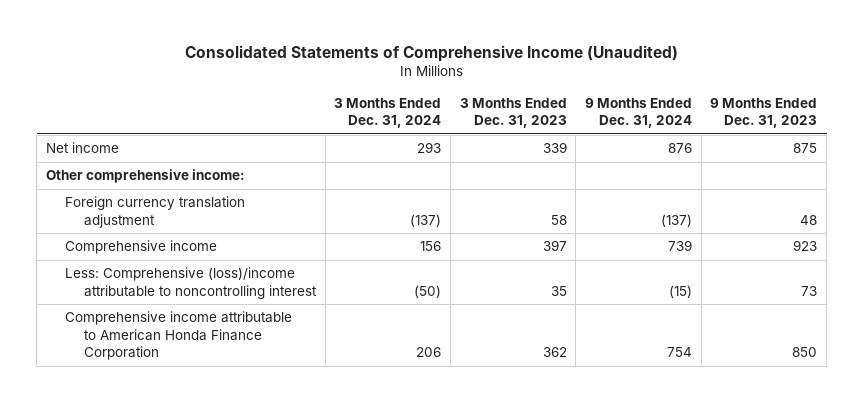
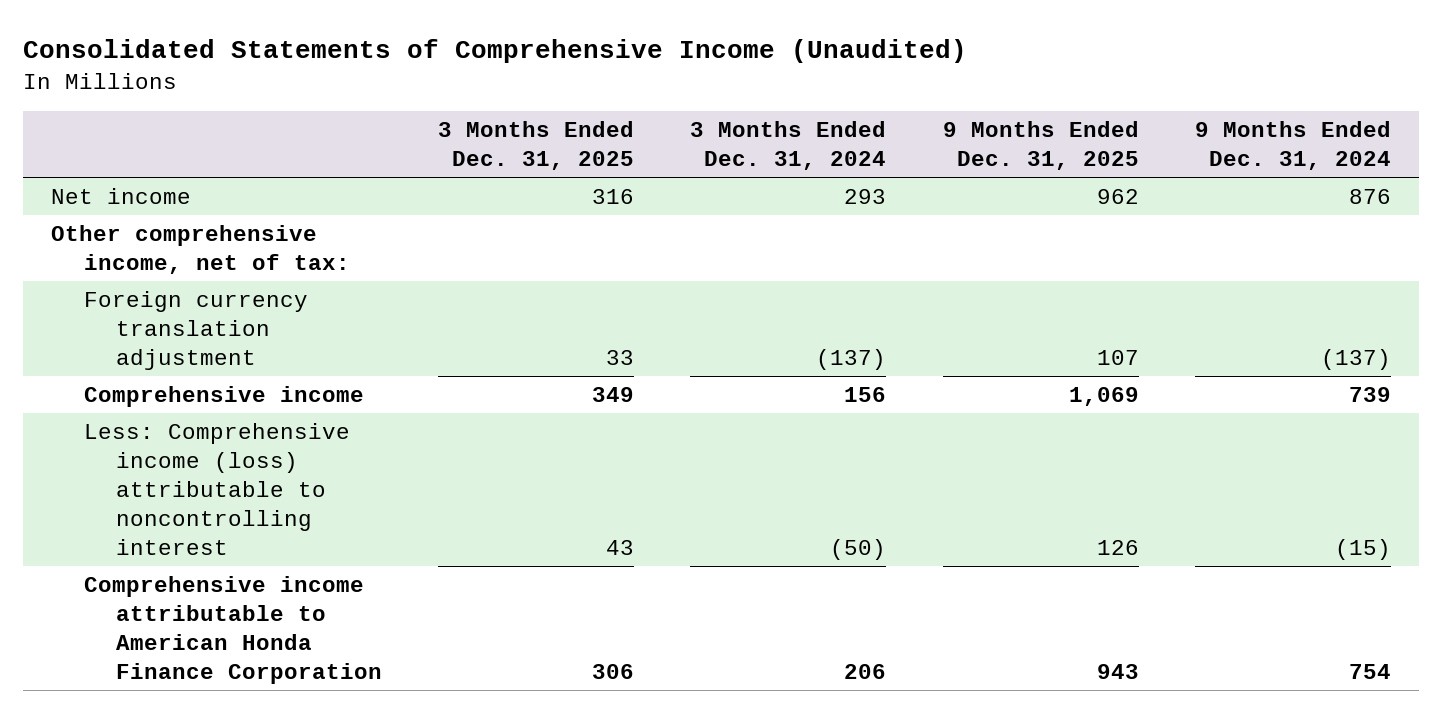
- | 3 Months Ended Dec. 31, 2024 | 3 Months Ended Dec. 31, 2023 | 9 Months Ended Dec. 31, 2024 | 9 Months Ended Dec. 31, 2023
+ | 3 Months Ended Dec. 31, 2025 | 3 Months Ended Dec. 31, 2024 | 9 Months Ended Dec. 31, 2025 | 9 Months Ended Dec. 31, 2024
- Other comprehensive income:
+ Other comprehensive income, net of tax:
- Less: Comprehensive (loss)/income attributable to noncontrolling interest | (50) | 35 | (15) | 73
+ Less: Comprehensive income (loss) attributable to noncontrolling interest | 43 | (50) | 126 | (15)

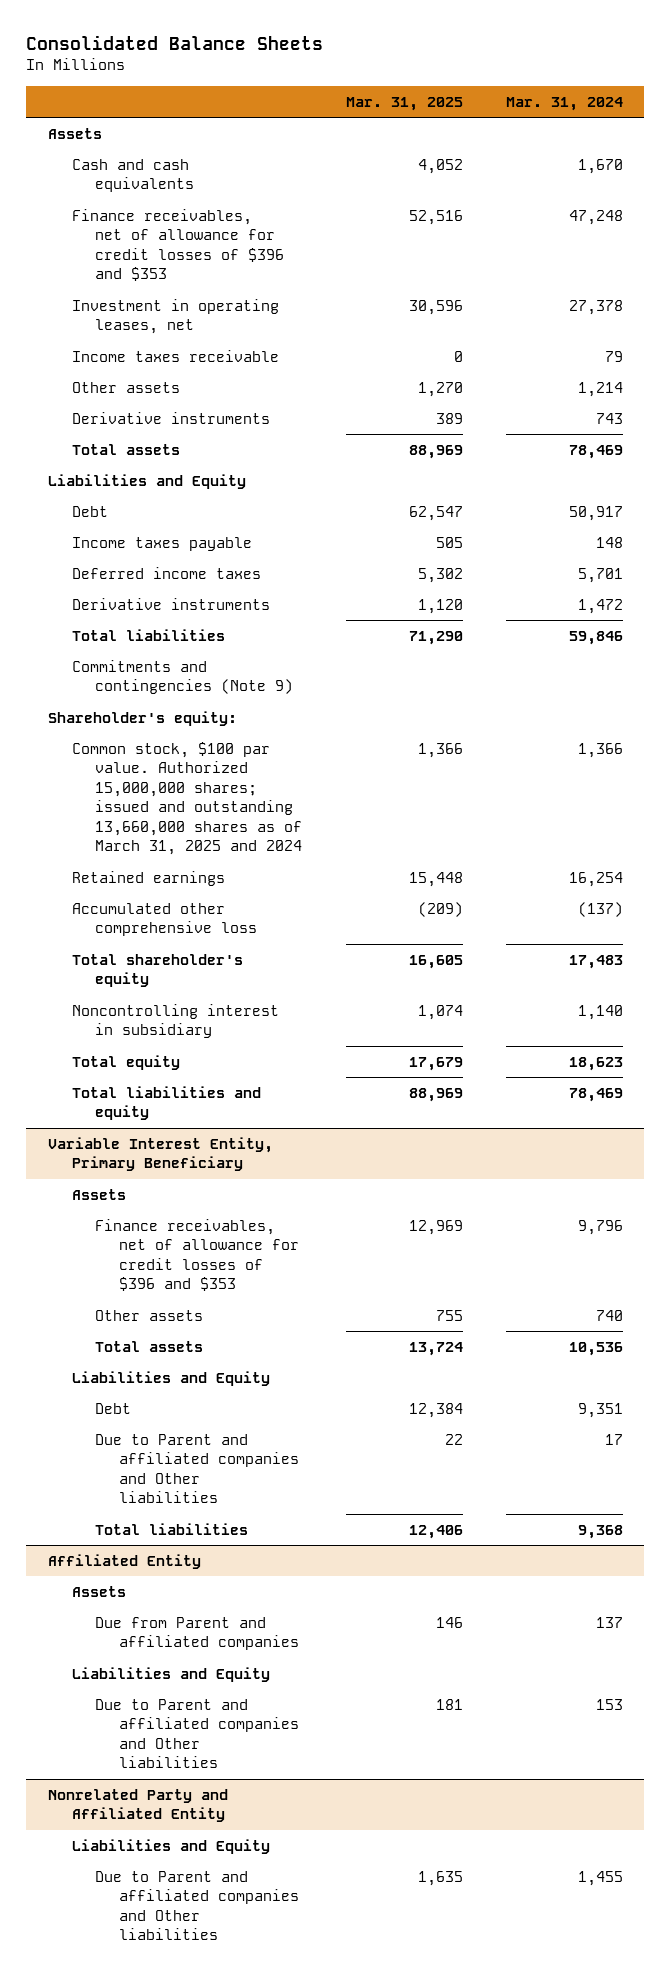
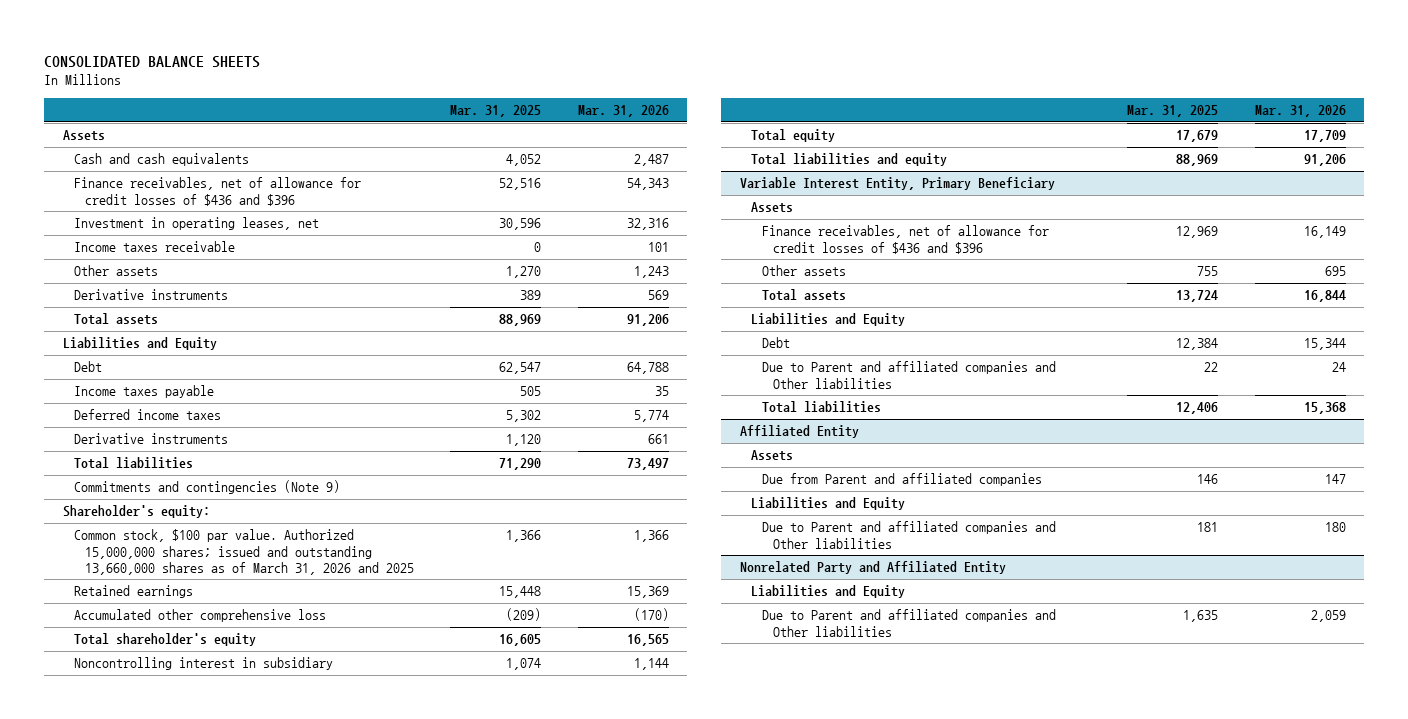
- Consolidated Balance Sheets
+ CONSOLIDATED BALANCE SHEETS
- | Mar. 31, 2025 | Mar. 31, 2024
+ | Mar. 31, 2025 | Mar. 31, 2026
- Finance receivables, net of allowance for credit losses of $396 and $353 | 52,516 | 47,248
+ Finance receivables, net of allowance for credit losses of $436 and $396 | 52,516 | 54,343
- Common stock, $100 par value. Authorized 15,000,000 shares; issued and outstanding 13,660,000 shares as of March 31, 2025 and 2024 | 1,366 | 1,366
+ Common stock, $100 par value. Authorized 15,000,000 shares; issued and outstanding 13,660,000 shares as of March 31, 2026 and 2025 | 1,366 | 1,366
@ Variable Interest Entity, Primary Beneficiary
- Finance receivables, net of allowance for credit losses of $396 and $353 | 12,969 | 9,796
+ Finance receivables, net of allowance for credit losses of $436 and $396 | 12,969 | 16,149

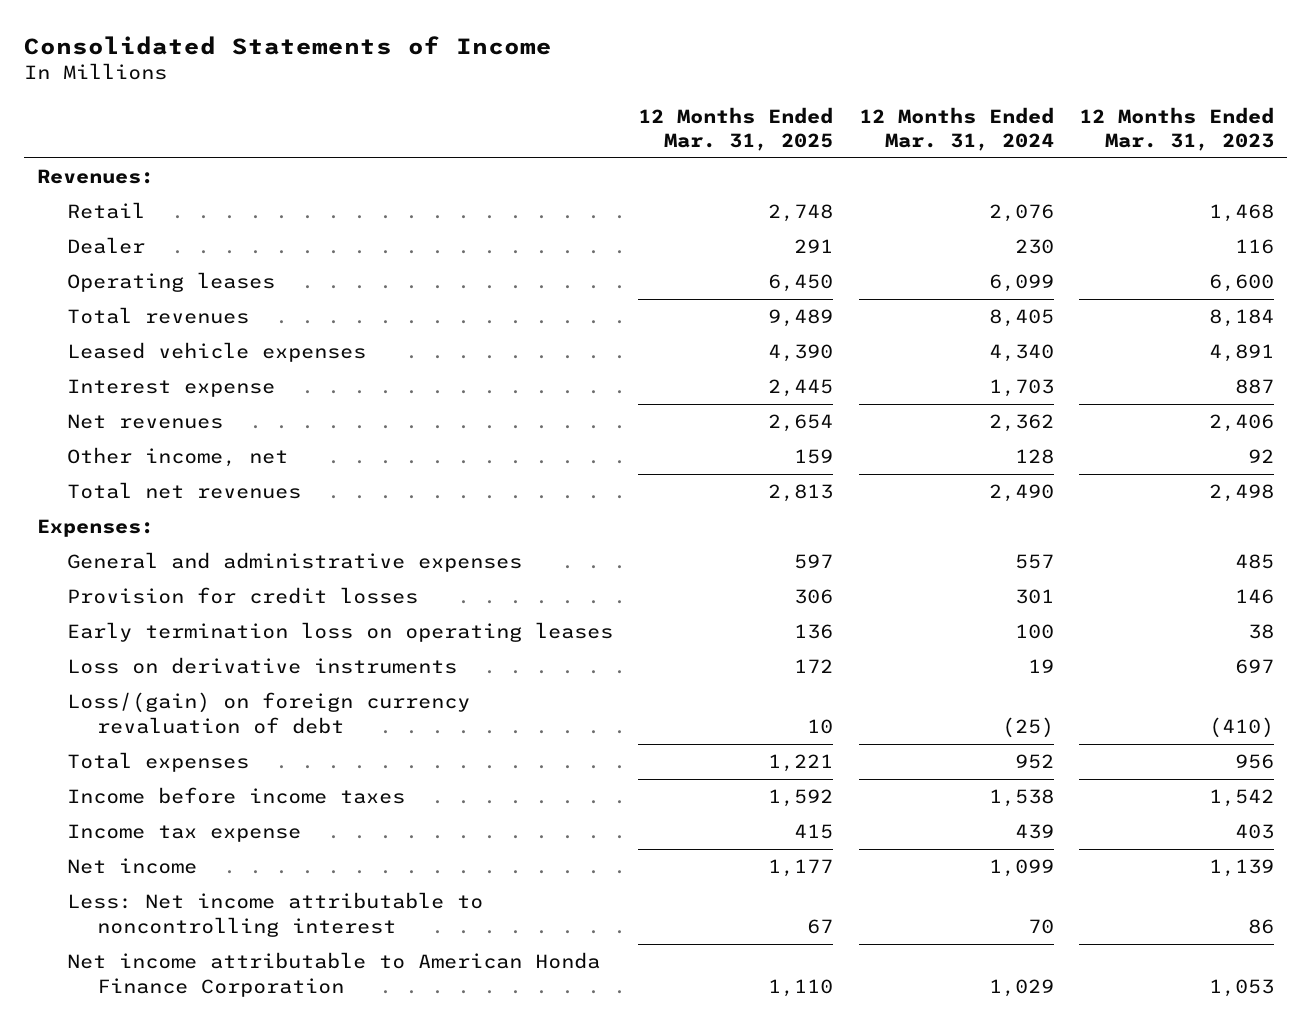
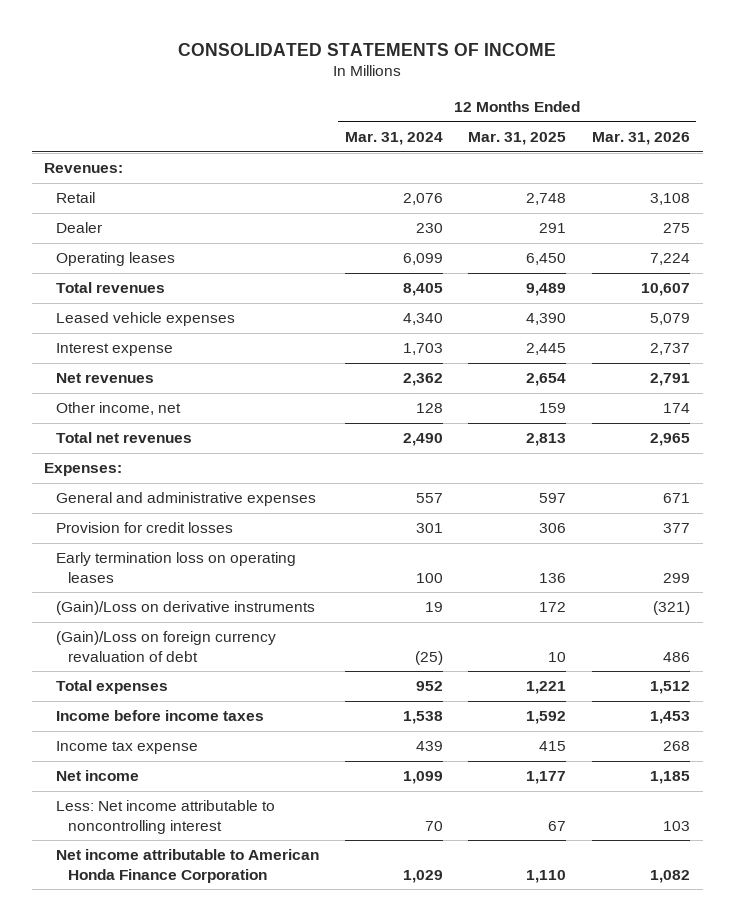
- Consolidated Statements of Income
+ CONSOLIDATED STATEMENTS OF INCOME
- | 12 Months Ended Mar. 31, 2025 | 12 Months Ended Mar. 31, 2024 | 12 Months Ended Mar. 31, 2023
+ | 12 Months Ended Mar. 31, 2024 | 12 Months Ended Mar. 31, 2025 | 12 Months Ended Mar. 31, 2026
- Loss on derivative instruments | 172 | 19 | 697
- Loss/(gain) on foreign currency revaluation of debt | 10 | (25) | (410)
+ (Gain)/Loss on derivative instruments | 19 | 172 | (321)
+ (Gain)/Loss on foreign currency revaluation of debt | (25) | 10 | 486

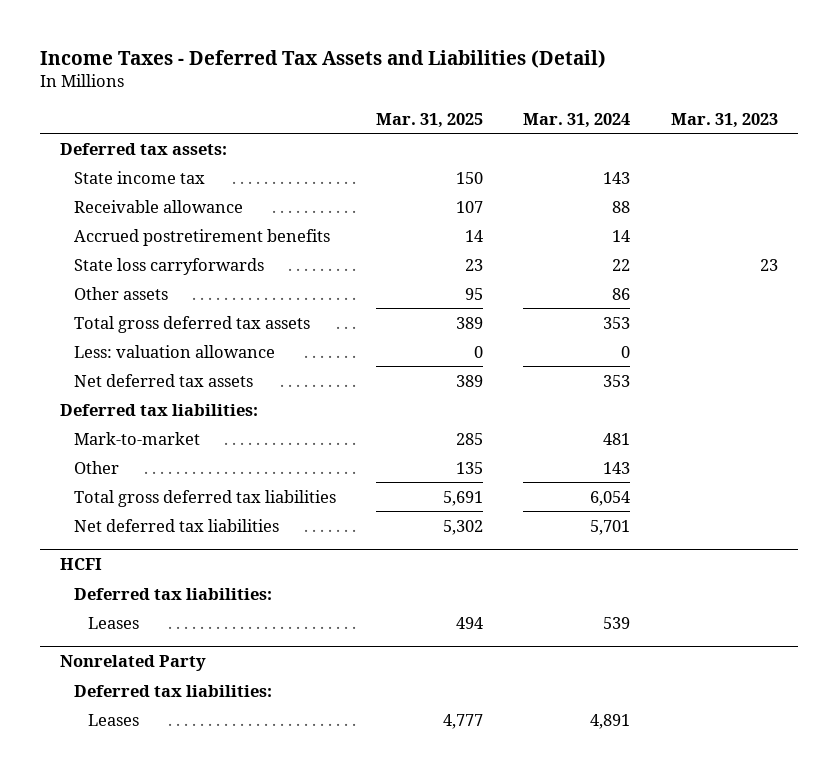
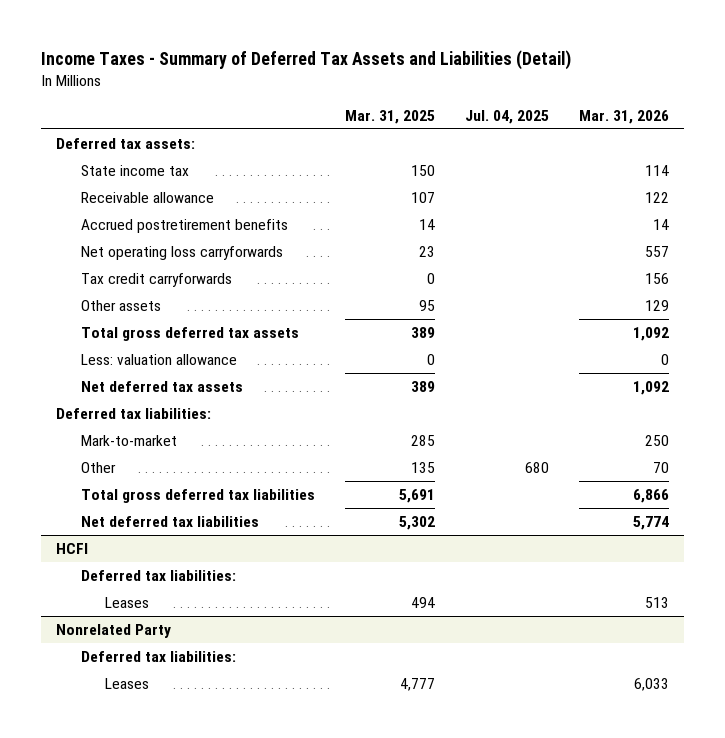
- Income Taxes - Deferred Tax Assets and Liabilities (Detail)
+ Income Taxes - Summary of Deferred Tax Assets and Liabilities (Detail)
- | Mar. 31, 2025 | Mar. 31, 2024 | Mar. 31, 2023
+ | Mar. 31, 2025 | Jul. 04, 2025 | Mar. 31, 2026
- State loss carryforwards | 23 | 22 | 23
+ Net operating loss carryforwards | 23 | | 557
+ Tax credit carryforwards | 0 | | 156

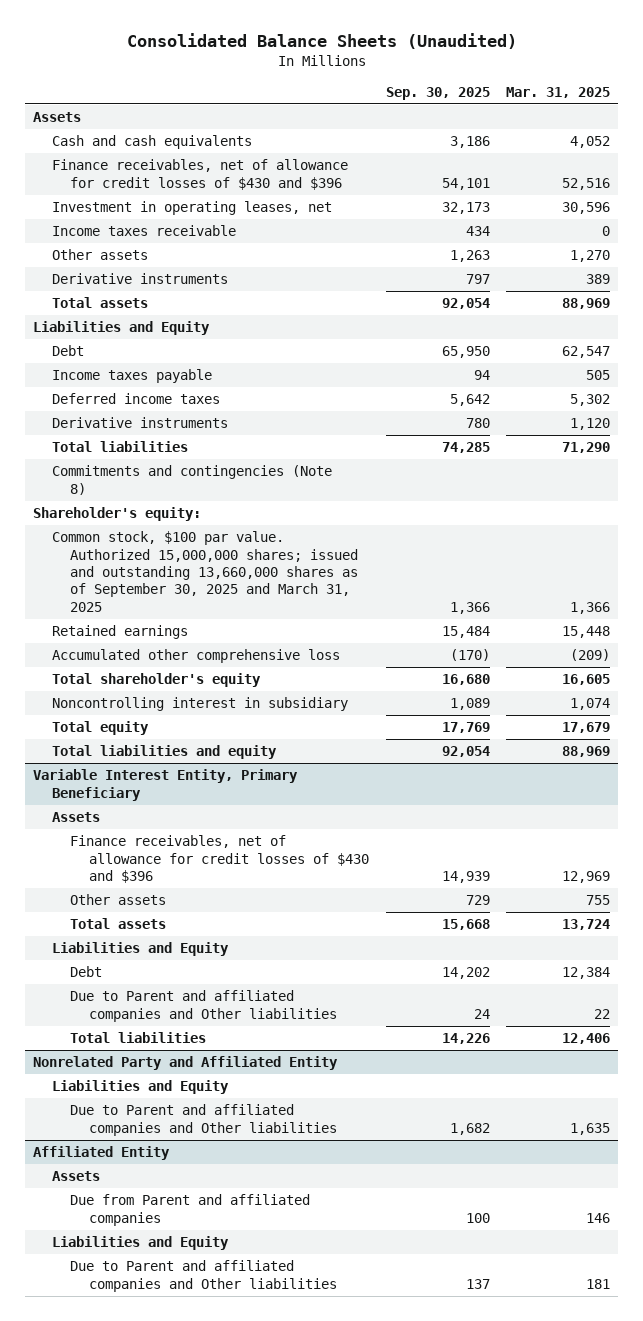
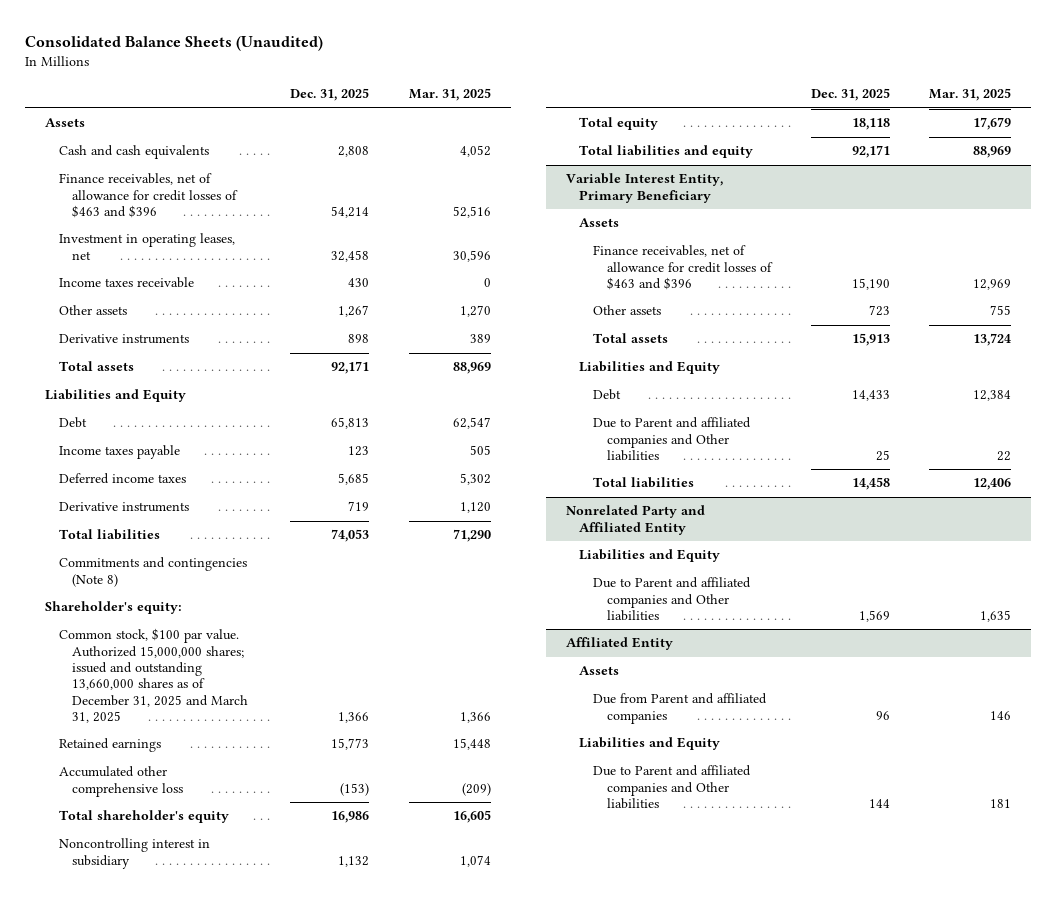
- | Sep. 30, 2025 | Mar. 31, 2025
+ | Dec. 31, 2025 | Mar. 31, 2025
- Finance receivables, net of allowance for credit losses of $430 and $396 | 54,101 | 52,516
+ Finance receivables, net of allowance for credit losses of $463 and $396 | 54,214 | 52,516
- Common stock, $100 par value. Authorized 15,000,000 shares; issued and outstanding 13,660,000 shares as of September 30, 2025 and March 31, 2025 | 1,366 | 1,366
+ Common stock, $100 par value. Authorized 15,000,000 shares; issued and outstanding 13,660,000 shares as of December 31, 2025 and March 31, 2025 | 1,366 | 1,366
@ Variable Interest Entity, Primary Beneficiary
- Finance receivables, net of allowance for credit losses of $430 and $396 | 14,939 | 12,969
+ Finance receivables, net of allowance for credit losses of $463 and $396 | 15,190 | 12,969

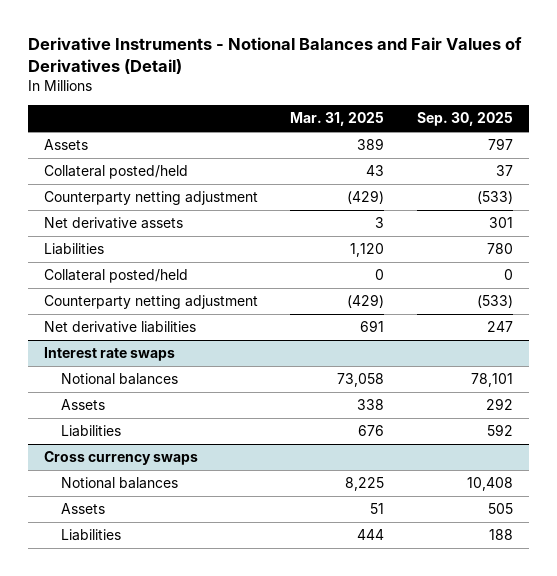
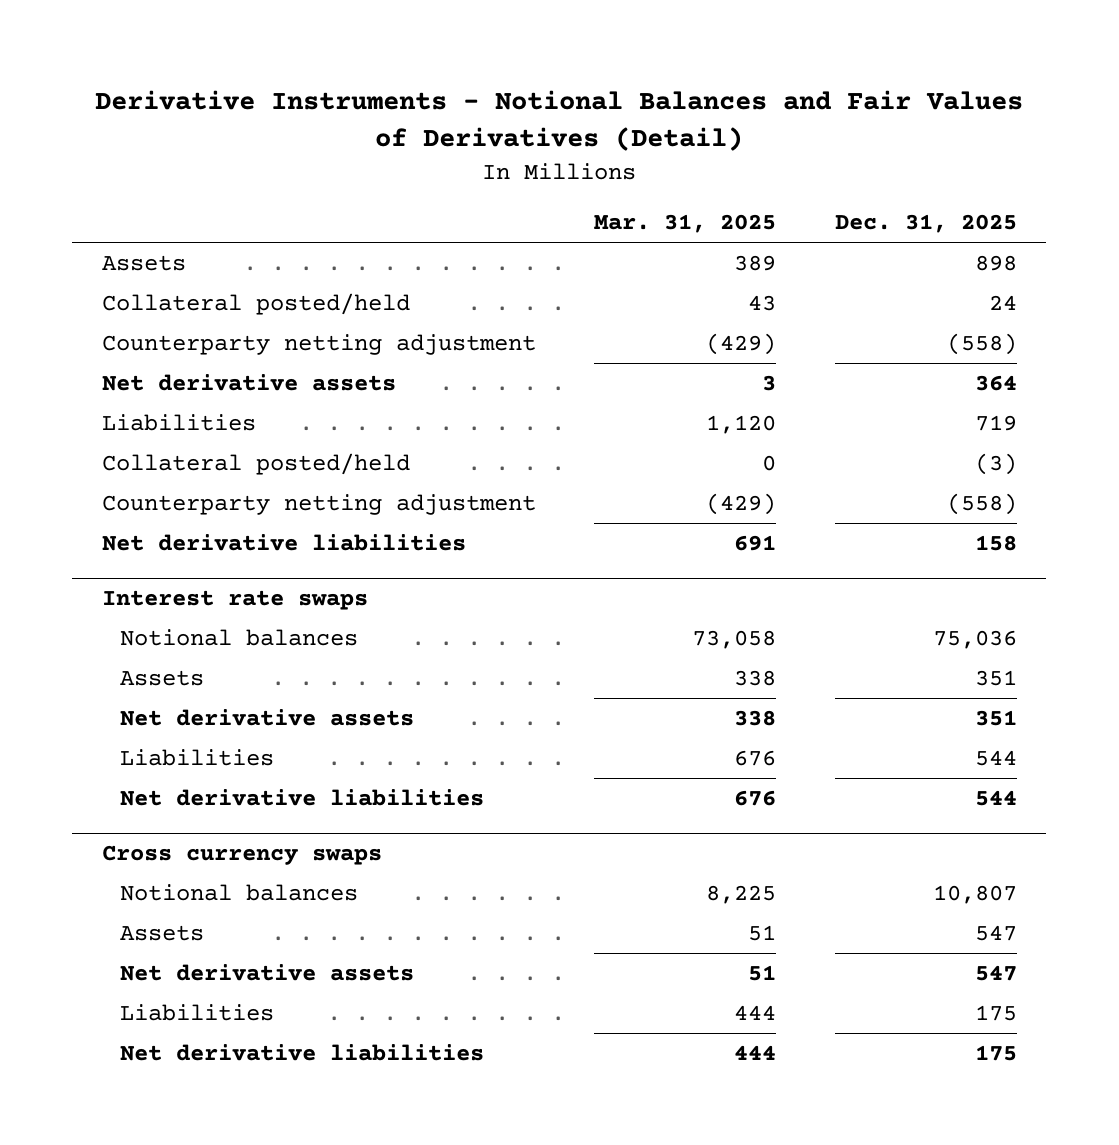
- | Mar. 31, 2025 | Sep. 30, 2025
+ | Mar. 31, 2025 | Dec. 31, 2025
@ Interest rate swaps
+ Net derivative assets | 338 | 351
+ Net derivative liabilities | 676 | 544
@ Cross currency swaps
+ Net derivative assets | 51 | 547
+ Net derivative liabilities | 444 | 175

